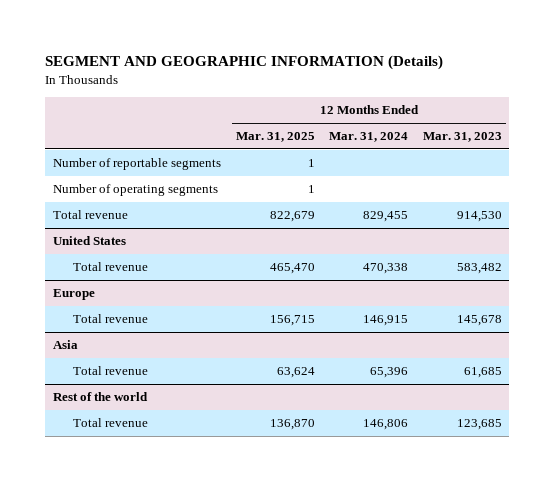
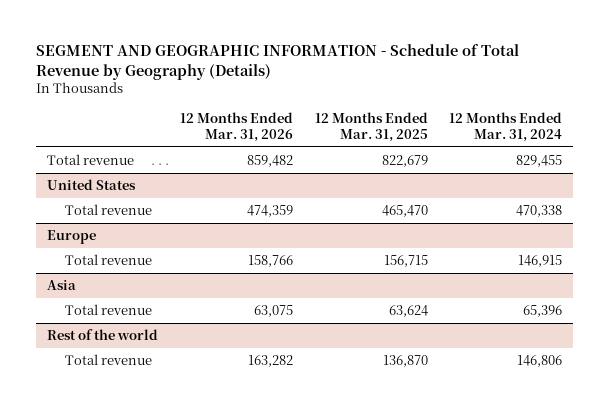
- SEGMENT AND GEOGRAPHIC INFORMATION (Details)
+ SEGMENT AND GEOGRAPHIC INFORMATION - Schedule of Total Revenue by Geography (Details)
- | 12 Months Ended Mar. 31, 2025 | 12 Months Ended Mar. 31, 2024 | 12 Months Ended Mar. 31, 2023
+ | 12 Months Ended Mar. 31, 2026 | 12 Months Ended Mar. 31, 2025 | 12 Months Ended Mar. 31, 2024
- Number of reportable segments | 1 | |
- Number of operating segments | 1 | |

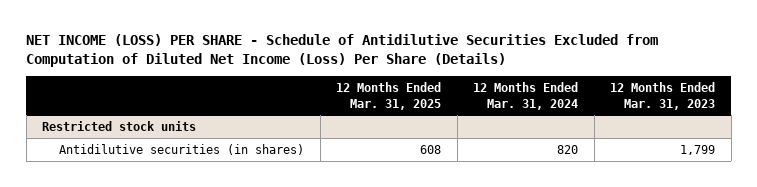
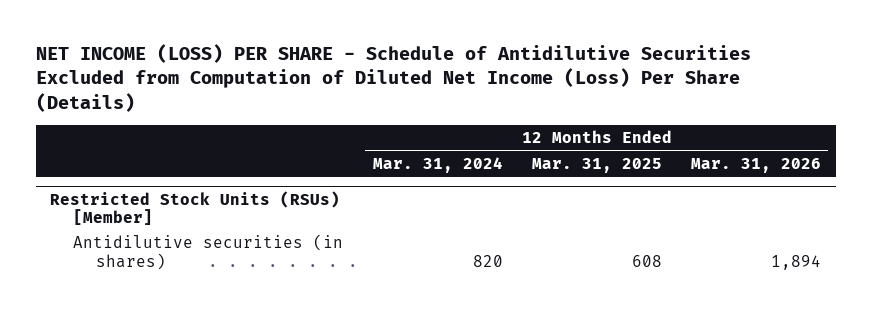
- | 12 Months Ended Mar. 31, 2025 | 12 Months Ended Mar. 31, 2024 | 12 Months Ended Mar. 31, 2023
+ | 12 Months Ended Mar. 31, 2024 | 12 Months Ended Mar. 31, 2025 | 12 Months Ended Mar. 31, 2026
- Restricted stock units
+ Restricted Stock Units (RSUs) [Member]

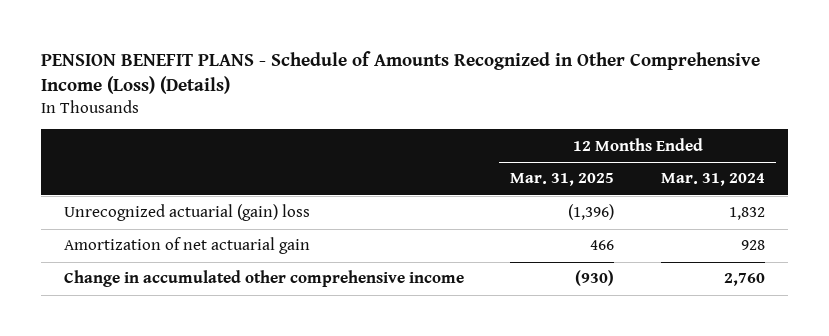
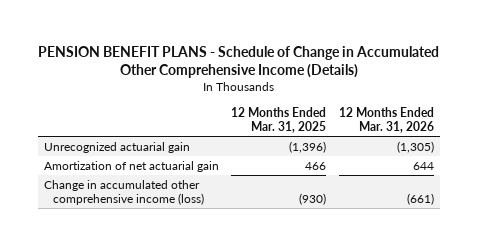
- PENSION BENEFIT PLANS - Schedule of Amounts Recognized in Other Comprehensive Income (Loss) (Details)
+ PENSION BENEFIT PLANS - Schedule of Change in Accumulated Other Comprehensive Income (Details)
- | 12 Months Ended Mar. 31, 2025 | 12 Months Ended Mar. 31, 2024
+ | 12 Months Ended Mar. 31, 2025 | 12 Months Ended Mar. 31, 2026
- Unrecognized actuarial (gain) loss | (1,396) | 1,832
+ Unrecognized actuarial gain | (1,396) | (1,305)
- Change in accumulated other comprehensive income | (930) | 2,760
+ Change in accumulated other comprehensive income (loss) | (930) | (661)

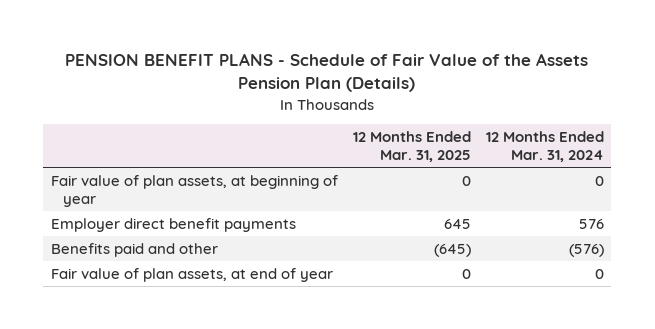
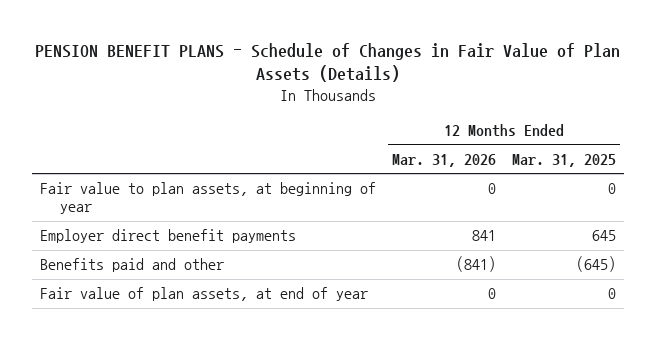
- PENSION BENEFIT PLANS - Schedule of Fair Value of the Assets Pension Plan (Details)
+ PENSION BENEFIT PLANS - Schedule of Changes in Fair Value of Plan Assets (Details)
- | 12 Months Ended Mar. 31, 2025 | 12 Months Ended Mar. 31, 2024
+ | 12 Months Ended Mar. 31, 2026 | 12 Months Ended Mar. 31, 2025
- Fair value of plan assets, at beginning of year | 0 | 0
+ Fair value to plan assets, at beginning of year | 0 | 0

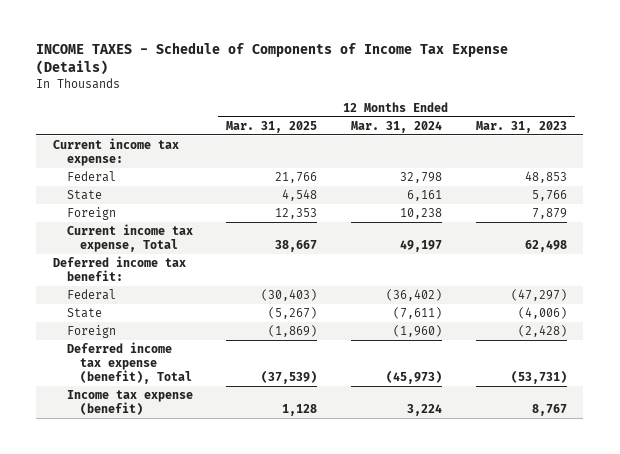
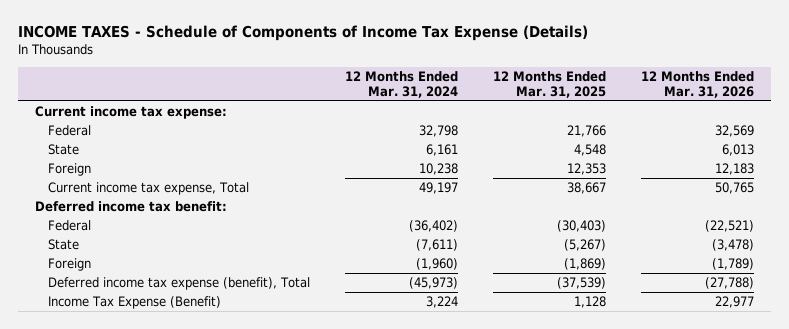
- | 12 Months Ended Mar. 31, 2025 | 12 Months Ended Mar. 31, 2024 | 12 Months Ended Mar. 31, 2023
+ | 12 Months Ended Mar. 31, 2024 | 12 Months Ended Mar. 31, 2025 | 12 Months Ended Mar. 31, 2026
- Income tax expense (benefit) | 1,128 | 3,224 | 8,767
+ Income Tax Expense (Benefit) | 3,224 | 1,128 | 22,977

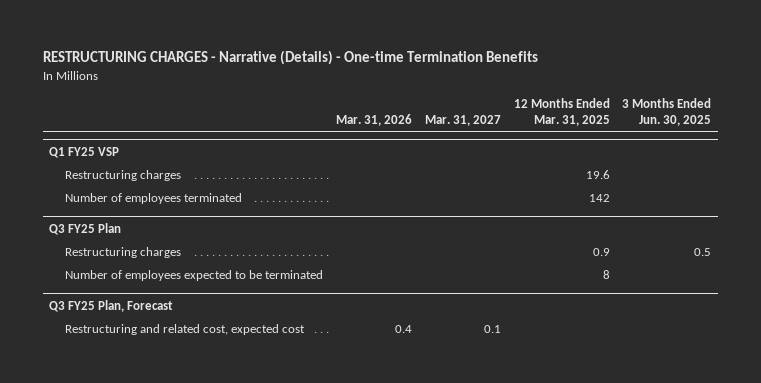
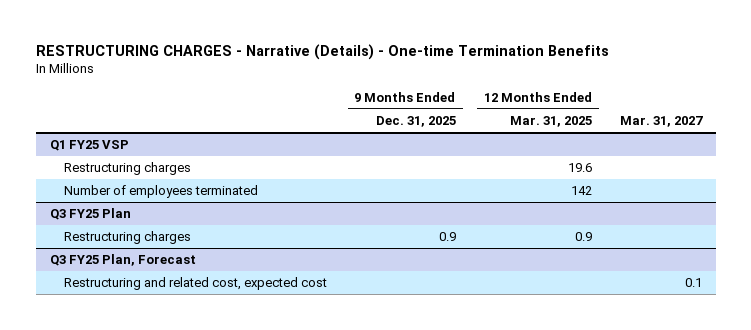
- | Mar. 31, 2026 | Mar. 31, 2027 | 12 Months Ended Mar. 31, 2025 | 3 Months Ended Jun. 30, 2025
+ | 9 Months Ended Dec. 31, 2025 | 12 Months Ended Mar. 31, 2025 | Mar. 31, 2027
@ Q3 FY25 Plan
- Number of employees expected to be terminated | | | 8 |

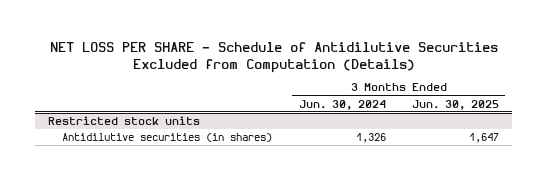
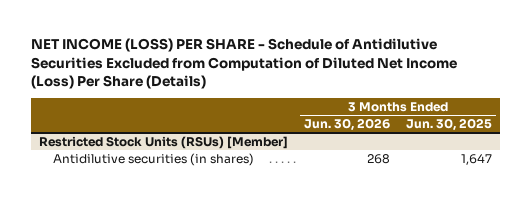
- NET LOSS PER SHARE - Schedule of Antidilutive Securities Excluded from Computation (Details)
+ NET INCOME (LOSS) PER SHARE - Schedule of Antidilutive Securities Excluded from Computation of Diluted Net Income (Loss) Per Share (Details)
- | 3 Months Ended Jun. 30, 2024 | 3 Months Ended Jun. 30, 2025
+ | 3 Months Ended Jun. 30, 2026 | 3 Months Ended Jun. 30, 2025
- Restricted stock units
+ Restricted Stock Units (RSUs) [Member]

